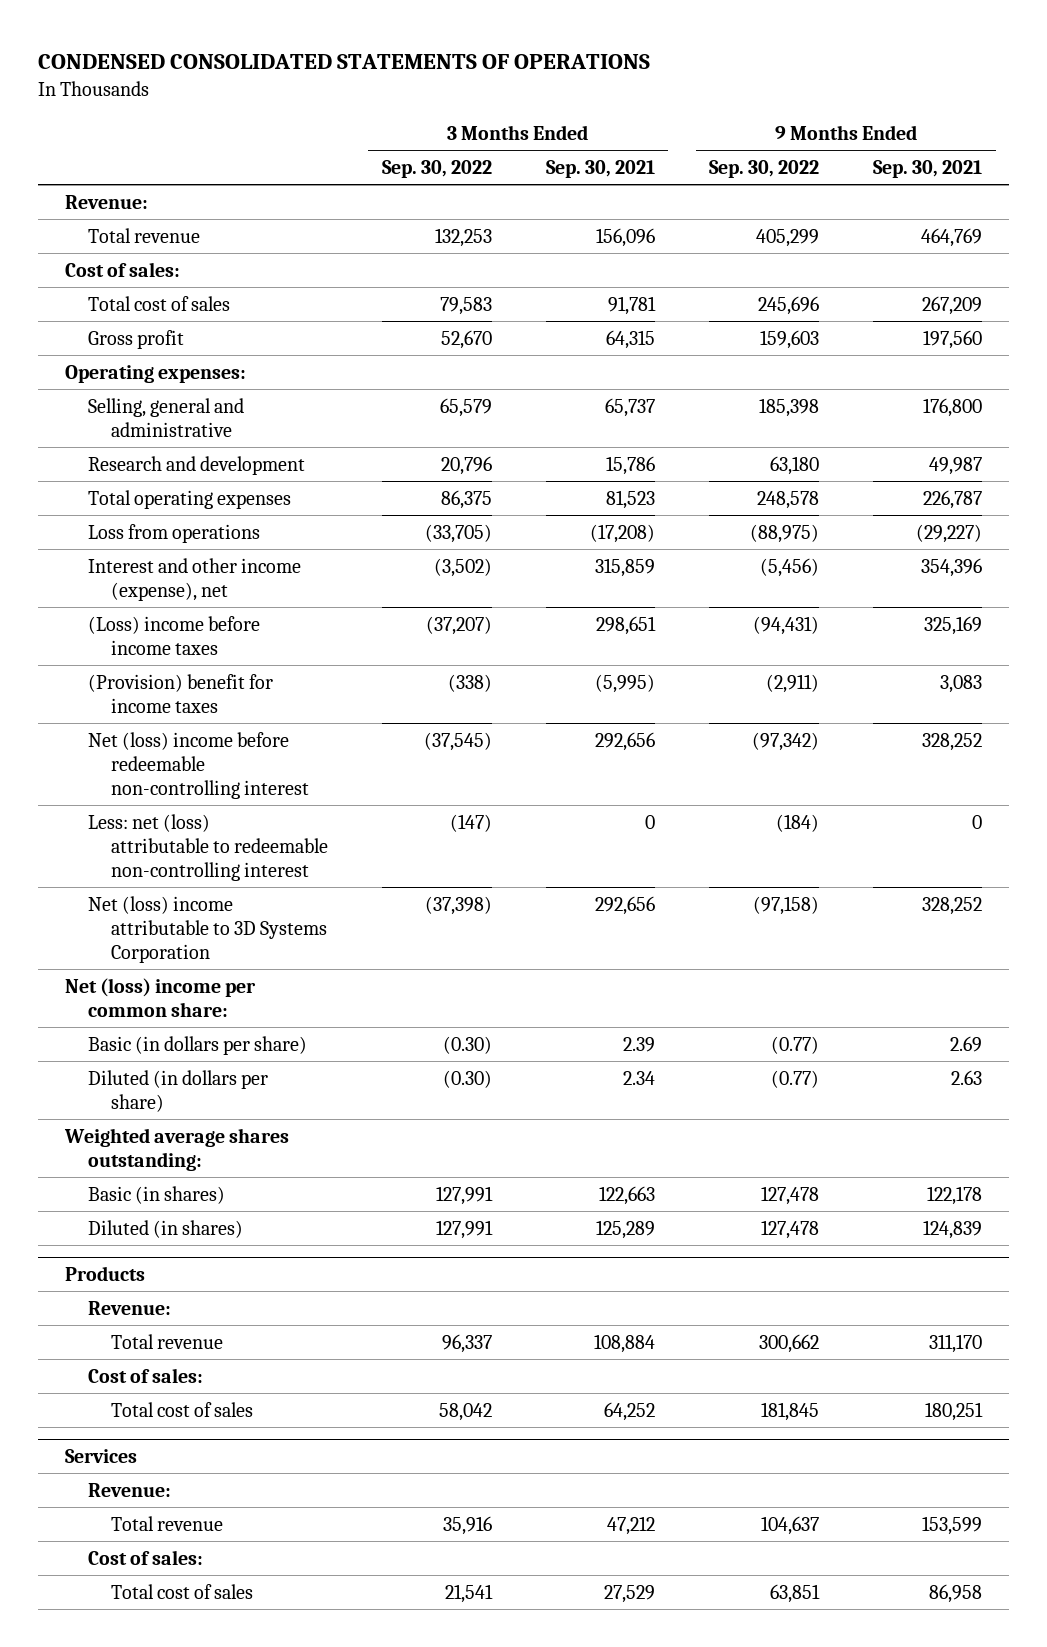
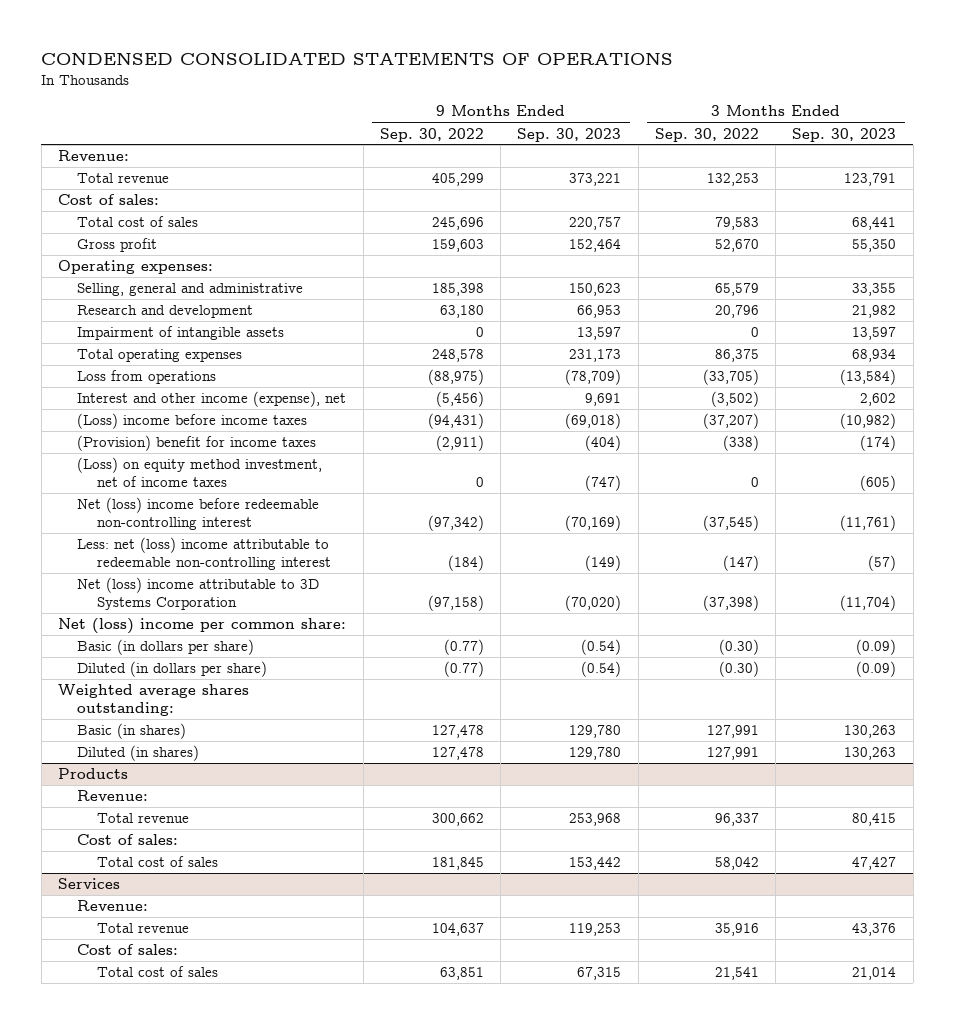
- | 3 Months Ended Sep. 30, 2022 | 3 Months Ended Sep. 30, 2021 | 9 Months Ended Sep. 30, 2022 | 9 Months Ended Sep. 30, 2021
+ | 9 Months Ended Sep. 30, 2022 | 9 Months Ended Sep. 30, 2023 | 3 Months Ended Sep. 30, 2022 | 3 Months Ended Sep. 30, 2023
+ Impairment of intangible assets | 0 | 13,597 | 0 | 13,597
+ (Loss) on equity method investment, net of income taxes | 0 | (747) | 0 | (605)
- Less: net (loss) attributable to redeemable non-controlling interest | (147) | 0 | (184) | 0
+ Less: net (loss) income attributable to redeemable non-controlling interest | (184) | (149) | (147) | (57)

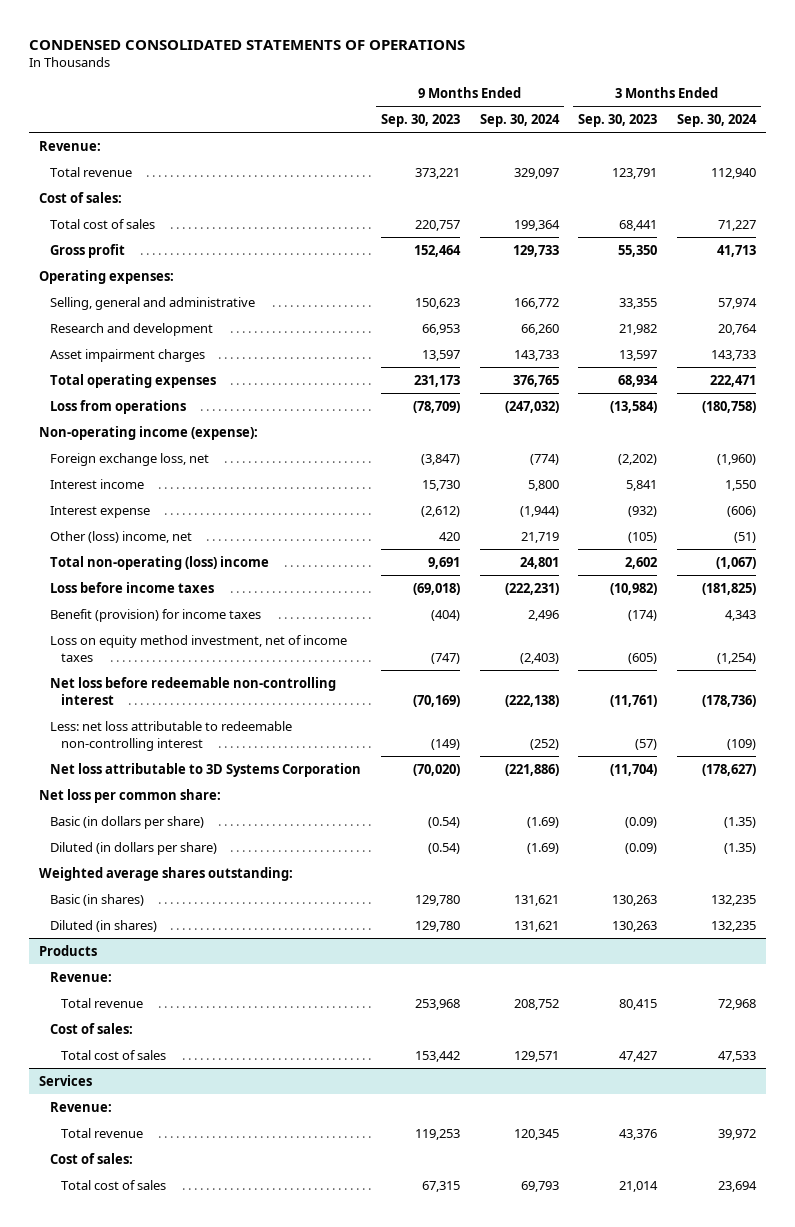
- | 9 Months Ended Sep. 30, 2022 | 9 Months Ended Sep. 30, 2023 | 3 Months Ended Sep. 30, 2022 | 3 Months Ended Sep. 30, 2023
+ | 9 Months Ended Sep. 30, 2023 | 9 Months Ended Sep. 30, 2024 | 3 Months Ended Sep. 30, 2023 | 3 Months Ended Sep. 30, 2024
- Impairment of intangible assets | 0 | 13,597 | 0 | 13,597
+ Asset impairment charges | 13,597 | 143,733 | 13,597 | 143,733
- Interest and other income (expense), net | (5,456) | 9,691 | (3,502) | 2,602
- (Loss) income before income taxes | (94,431) | (69,018) | (37,207) | (10,982)
- (Provision) benefit for income taxes | (2,911) | (404) | (338) | (174)
- (Loss) on equity method investment, net of income taxes | 0 | (747) | 0 | (605)
- Net (loss) income before redeemable non-controlling interest | (97,342) | (70,169) | (37,545) | (11,761)
- Less: net (loss) income attributable to redeemable non-controlling interest | (184) | (149) | (147) | (57)
- Net (loss) income attributable to 3D Systems Corporation | (97,158) | (70,020) | (37,398) | (11,704)
- Net (loss) income per common share:
+ Non-operating income (expense):
+ Foreign exchange loss, net | (3,847) | (774) | (2,202) | (1,960)
+ Interest income | 15,730 | 5,800 | 5,841 | 1,550
+ Interest expense | (2,612) | (1,944) | (932) | (606)
+ Other (loss) income, net | 420 | 21,719 | (105) | (51)
+ Total non-operating (loss) income | 9,691 | 24,801 | 2,602 | (1,067)
+ Loss before income taxes | (69,018) | (222,231) | (10,982) | (181,825)
+ Benefit (provision) for income taxes | (404) | 2,496 | (174) | 4,343
+ Loss on equity method investment, net of income taxes | (747) | (2,403) | (605) | (1,254)
+ Net loss before redeemable non-controlling interest | (70,169) | (222,138) | (11,761) | (178,736)
+ Less: net loss attributable to redeemable non-controlling interest | (149) | (252) | (57) | (109)
+ Net loss attributable to 3D Systems Corporation | (70,020) | (221,886) | (11,704) | (178,627)
+ Net loss per common share:

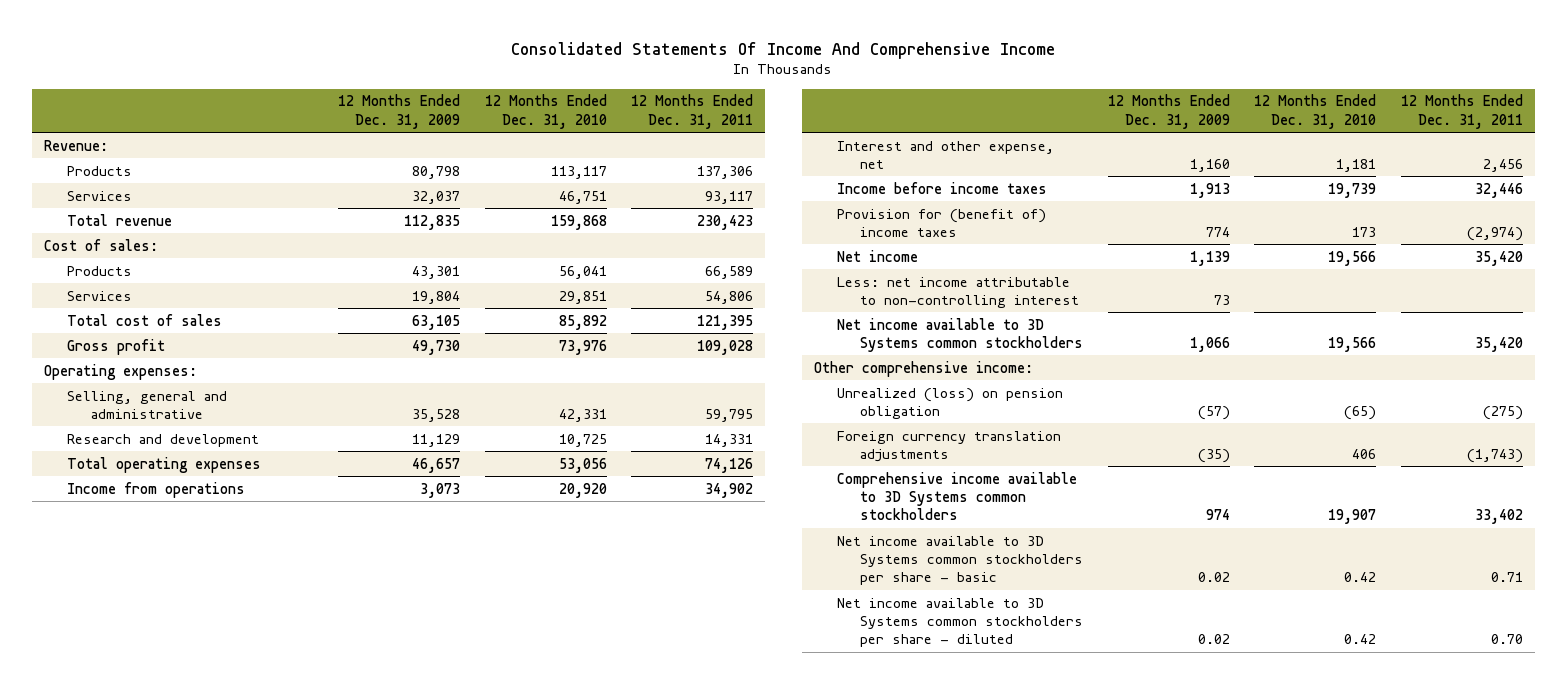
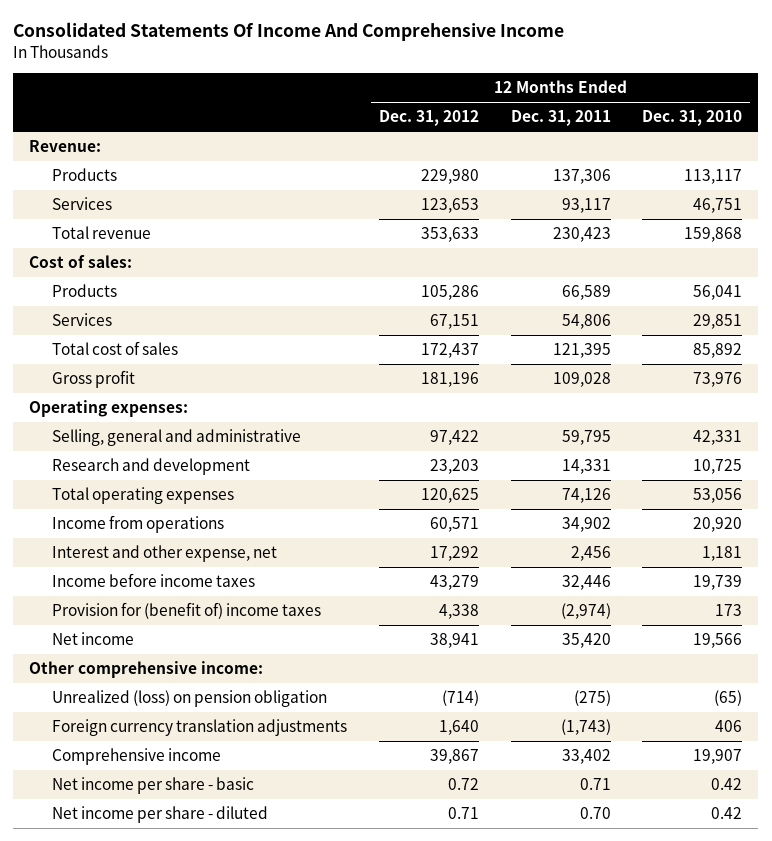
- | 12 Months Ended Dec. 31, 2009 | 12 Months Ended Dec. 31, 2010 | 12 Months Ended Dec. 31, 2011
+ | 12 Months Ended Dec. 31, 2012 | 12 Months Ended Dec. 31, 2011 | 12 Months Ended Dec. 31, 2010
- Less: net income attributable to non-controlling interest | 73 | |
- Net income available to 3D Systems common stockholders | 1,066 | 19,566 | 35,420
- Comprehensive income available to 3D Systems common stockholders | 974 | 19,907 | 33,402
- Net income available to 3D Systems common stockholders per share - basic | 0.02 | 0.42 | 0.71
- Net income available to 3D Systems common stockholders per share - diluted | 0.02 | 0.42 | 0.70
+ Comprehensive income | 39,867 | 33,402 | 19,907
+ Net income per share - basic | 0.72 | 0.71 | 0.42
+ Net income per share - diluted | 0.71 | 0.70 | 0.42

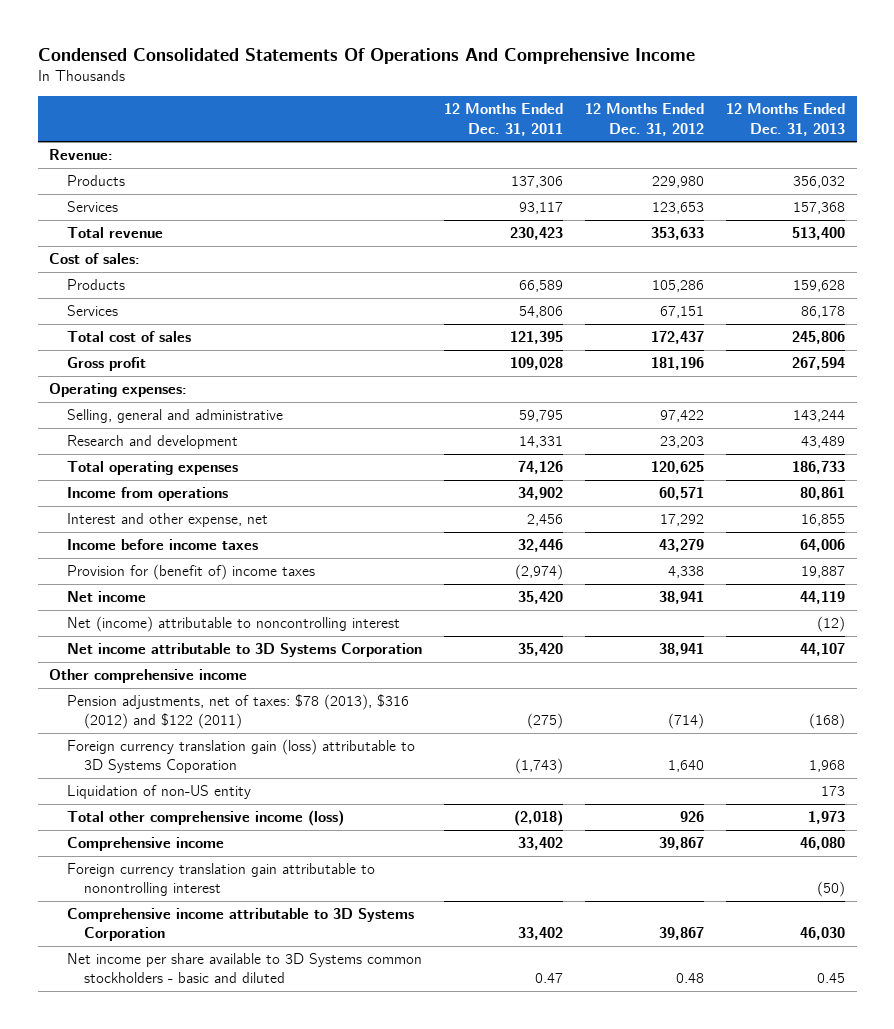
- Consolidated Statements Of Income And Comprehensive Income
+ Condensed Consolidated Statements Of Operations And Comprehensive Income
- | 12 Months Ended Dec. 31, 2012 | 12 Months Ended Dec. 31, 2011 | 12 Months Ended Dec. 31, 2010
+ | 12 Months Ended Dec. 31, 2011 | 12 Months Ended Dec. 31, 2012 | 12 Months Ended Dec. 31, 2013
- Other comprehensive income:
- Unrealized (loss) on pension obligation | (714) | (275) | (65)
- Foreign currency translation adjustments | 1,640 | (1,743) | 406
+ Net (income) attributable to noncontrolling interest | | | (12)
+ Net income attributable to 3D Systems Corporation | 35,420 | 38,941 | 44,107
+ Other comprehensive income
+ Pension adjustments, net of taxes: $78 (2013), $316 (2012) and $122 (2011) | (275) | (714) | (168)
+ Foreign currency translation gain (loss) attributable to 3D Systems Coporation | (1,743) | 1,640 | 1,968
+ Liquidation of non-US entity | | | 173
+ Total other comprehensive income (loss) | (2,018) | 926 | 1,973
- Net income per share - basic | 0.72 | 0.71 | 0.42
- Net income per share - diluted | 0.71 | 0.70 | 0.42
+ Foreign currency translation gain attributable to nonontrolling interest | | | (50)
+ Comprehensive income attributable to 3D Systems Corporation | 33,402 | 39,867 | 46,030
+ Net income per share available to 3D Systems common stockholders - basic and diluted | 0.47 | 0.48 | 0.45

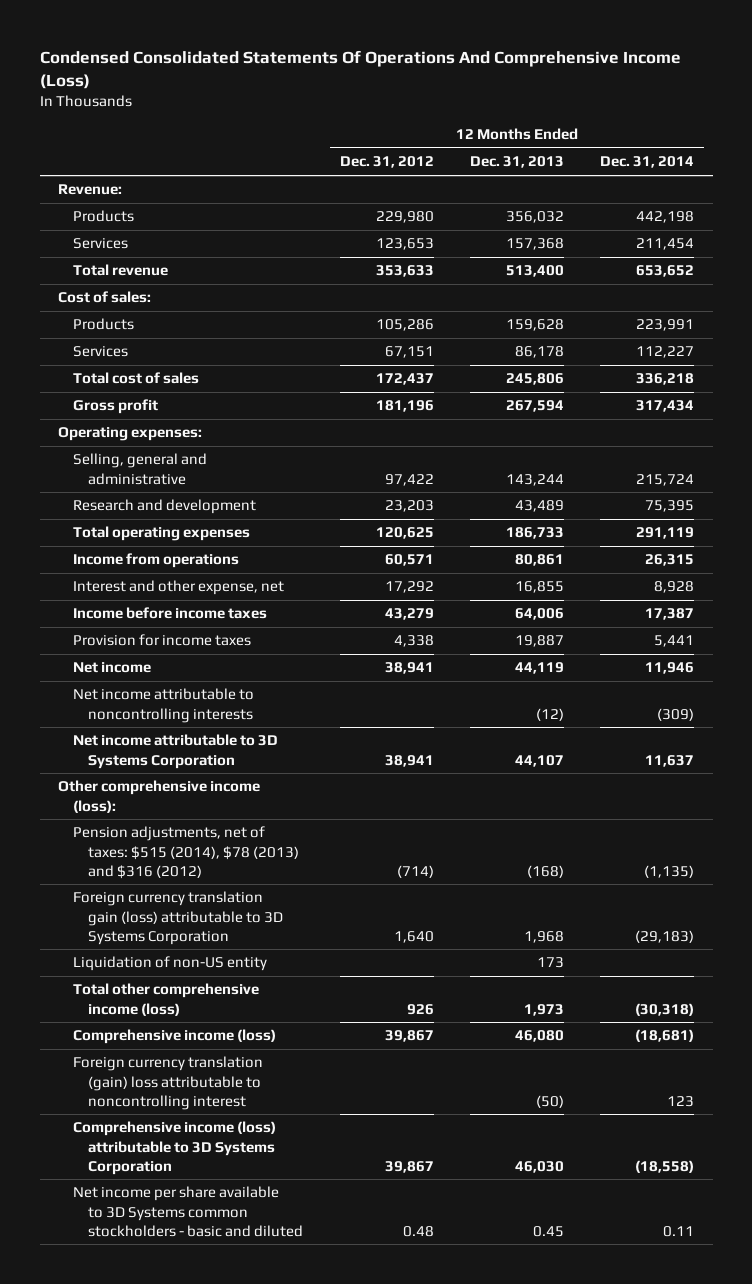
- Condensed Consolidated Statements Of Operations And Comprehensive Income
+ Condensed Consolidated Statements Of Operations And Comprehensive Income (Loss)
- | 12 Months Ended Dec. 31, 2011 | 12 Months Ended Dec. 31, 2012 | 12 Months Ended Dec. 31, 2013
+ | 12 Months Ended Dec. 31, 2012 | 12 Months Ended Dec. 31, 2013 | 12 Months Ended Dec. 31, 2014
- Provision for (benefit of) income taxes | (2,974) | 4,338 | 19,887
+ Provision for income taxes | 4,338 | 19,887 | 5,441
- Net (income) attributable to noncontrolling interest | | | (12)
+ Net income attributable to noncontrolling interests | | (12) | (309)
- Other comprehensive income
- Pension adjustments, net of taxes: $78 (2013), $316 (2012) and $122 (2011) | (275) | (714) | (168)
- Foreign currency translation gain (loss) attributable to 3D Systems Coporation | (1,743) | 1,640 | 1,968
+ Other comprehensive income (loss):
+ Pension adjustments, net of taxes: $515 (2014), $78 (2013) and $316 (2012) | (714) | (168) | (1,135)
+ Foreign currency translation gain (loss) attributable to 3D Systems Corporation | 1,640 | 1,968 | (29,183)
- Comprehensive income | 33,402 | 39,867 | 46,080
- Foreign currency translation gain attributable to nonontrolling interest | | | (50)
- Comprehensive income attributable to 3D Systems Corporation | 33,402 | 39,867 | 46,030
+ Comprehensive income (loss) | 39,867 | 46,080 | (18,681)
+ Foreign currency translation (gain) loss attributable to noncontrolling interest | | (50) | 123
+ Comprehensive income (loss) attributable to 3D Systems Corporation | 39,867 | 46,030 | (18,558)

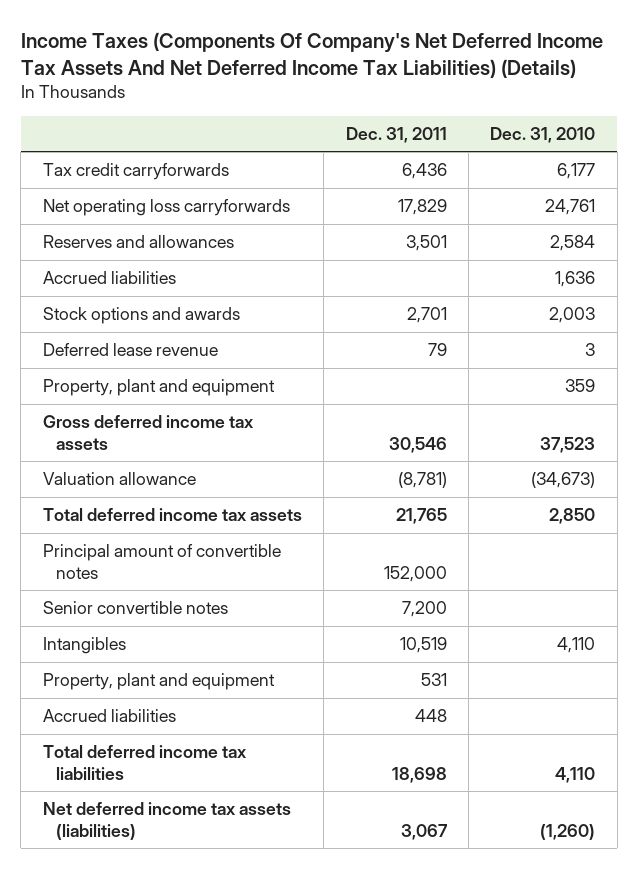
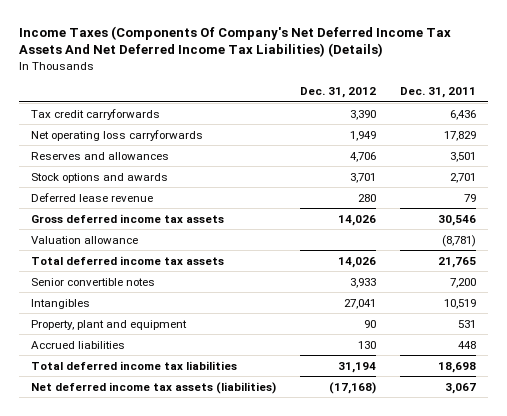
- | Dec. 31, 2011 | Dec. 31, 2010
+ | Dec. 31, 2012 | Dec. 31, 2011
- Accrued liabilities | | 1,636
- Property, plant and equipment | | 359
- Principal amount of convertible notes | 152,000 |

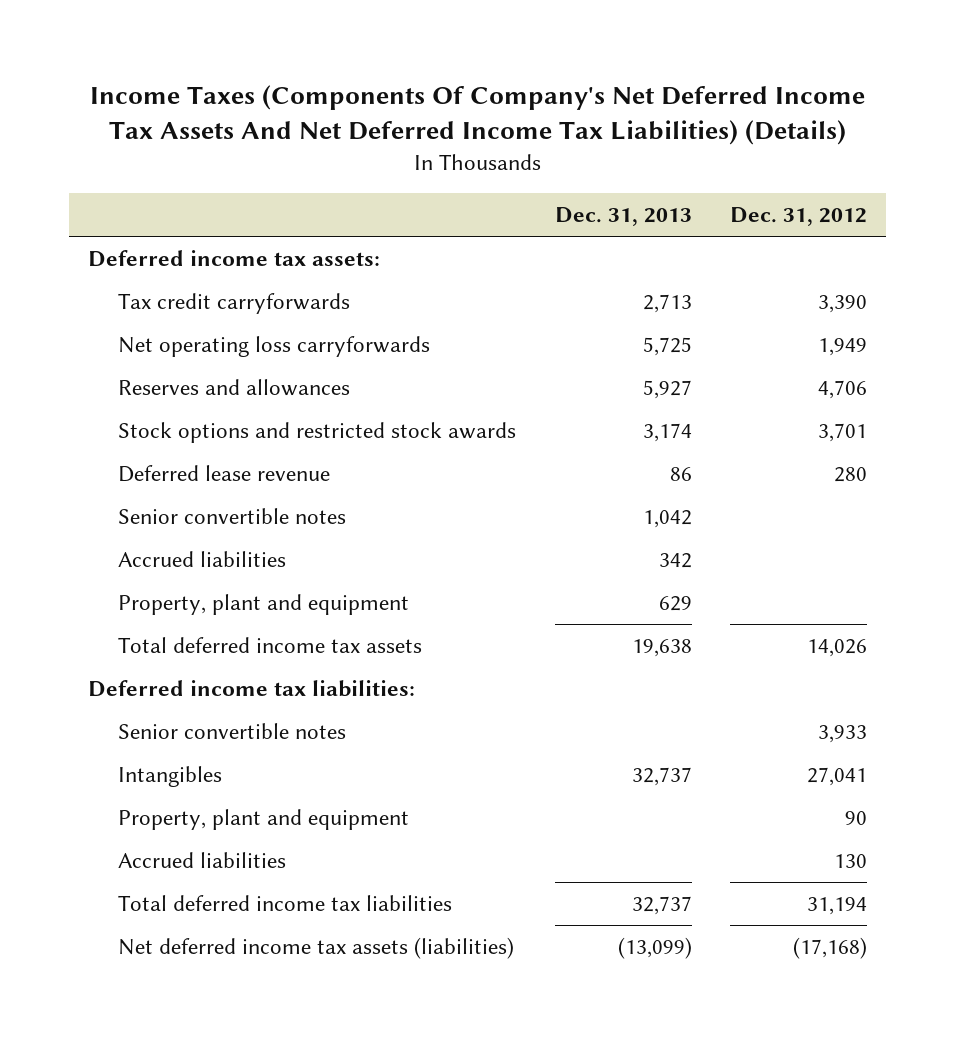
- | Dec. 31, 2012 | Dec. 31, 2011
+ | Dec. 31, 2013 | Dec. 31, 2012
+ Deferred income tax assets:
- Stock options and awards | 3,701 | 2,701
+ Stock options and restricted stock awards | 3,174 | 3,701
- Gross deferred income tax assets | 14,026 | 30,546
- Valuation allowance | | (8,781)
+ Senior convertible notes | 1,042 |
+ Accrued liabilities | 342 |
+ Property, plant and equipment | 629 |
+ Deferred income tax liabilities:

